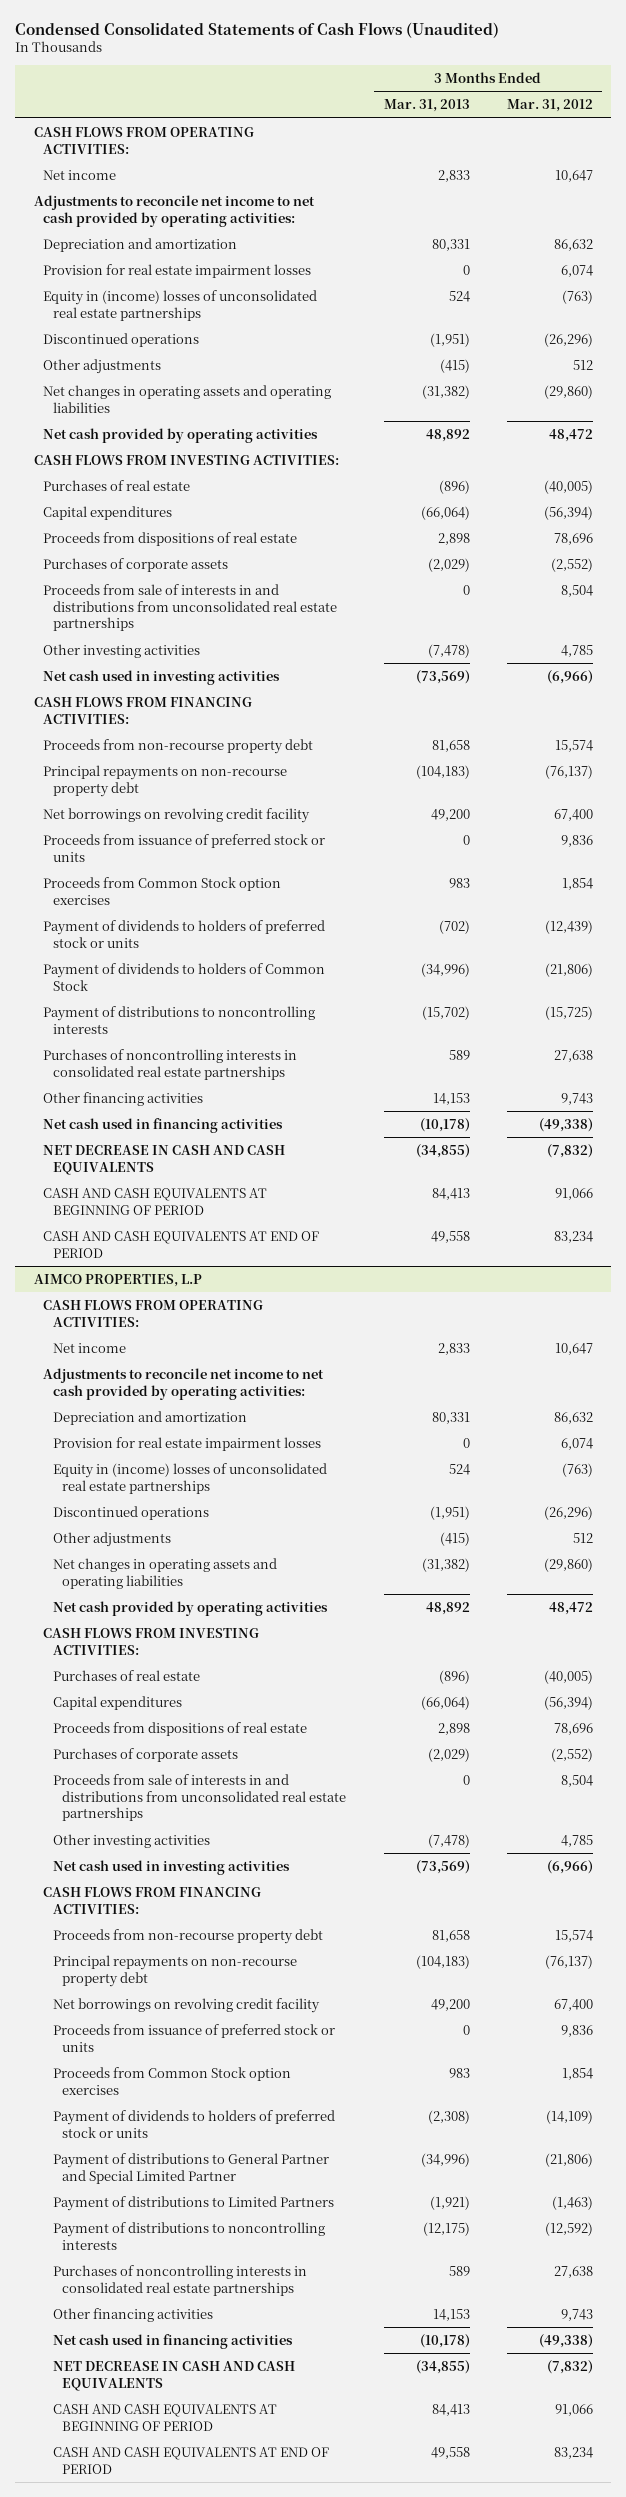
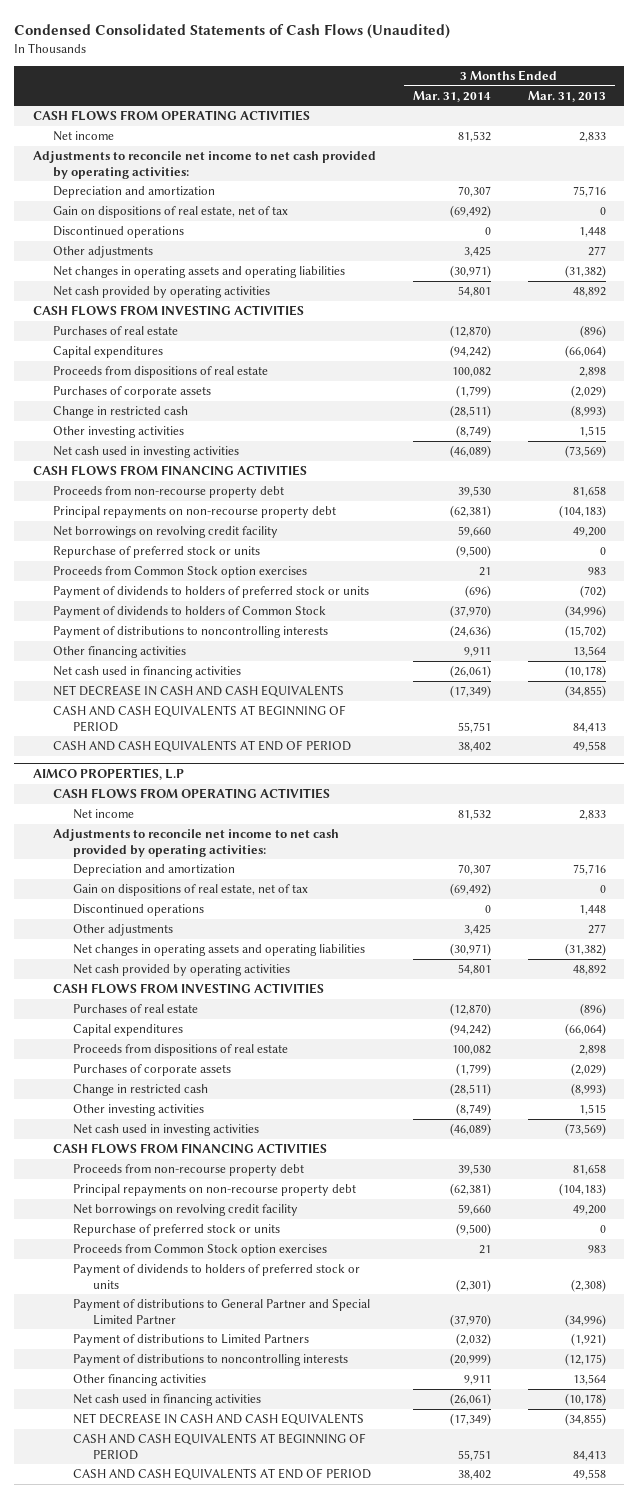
- | 3 Months Ended Mar. 31, 2013 | 3 Months Ended Mar. 31, 2012
+ | 3 Months Ended Mar. 31, 2014 | 3 Months Ended Mar. 31, 2013
- CASH FLOWS FROM OPERATING ACTIVITIES:
+ CASH FLOWS FROM OPERATING ACTIVITIES
- Depreciation and amortization | 80,331 | 86,632
- Provision for real estate impairment losses | 0 | 6,074
- Equity in (income) losses of unconsolidated real estate partnerships | 524 | (763)
- Discontinued operations | (1,951) | (26,296)
- Other adjustments | (415) | 512
+ Depreciation and amortization | 70,307 | 75,716
+ Gain on dispositions of real estate, net of tax | (69,492) | 0
+ Discontinued operations | 0 | 1,448
+ Other adjustments | 3,425 | 277
- CASH FLOWS FROM INVESTING ACTIVITIES:
+ CASH FLOWS FROM INVESTING ACTIVITIES
- Proceeds from sale of interests in and distributions from unconsolidated real estate partnerships | 0 | 8,504
- Other investing activities | (7,478) | 4,785
+ Change in restricted cash | (28,511) | (8,993)
+ Other investing activities | (8,749) | 1,515
- CASH FLOWS FROM FINANCING ACTIVITIES:
+ CASH FLOWS FROM FINANCING ACTIVITIES
- Proceeds from issuance of preferred stock or units | 0 | 9,836
+ Repurchase of preferred stock or units | (9,500) | 0
- Purchases of noncontrolling interests in consolidated real estate partnerships | 589 | 27,638
- Other financing activities | 14,153 | 9,743
+ Other financing activities | 9,911 | 13,564
@ AIMCO PROPERTIES, L.P
- CASH FLOWS FROM OPERATING ACTIVITIES:
+ CASH FLOWS FROM OPERATING ACTIVITIES
- Depreciation and amortization | 80,331 | 86,632
- Provision for real estate impairment losses | 0 | 6,074
- Equity in (income) losses of unconsolidated real estate partnerships | 524 | (763)
- Discontinued operations | (1,951) | (26,296)
- Other adjustments | (415) | 512
+ Depreciation and amortization | 70,307 | 75,716
+ Gain on dispositions of real estate, net of tax | (69,492) | 0
+ Discontinued operations | 0 | 1,448
+ Other adjustments | 3,425 | 277
- CASH FLOWS FROM INVESTING ACTIVITIES:
+ CASH FLOWS FROM INVESTING ACTIVITIES
- Proceeds from sale of interests in and distributions from unconsolidated real estate partnerships | 0 | 8,504
- Other investing activities | (7,478) | 4,785
+ Change in restricted cash | (28,511) | (8,993)
+ Other investing activities | (8,749) | 1,515
- CASH FLOWS FROM FINANCING ACTIVITIES:
+ CASH FLOWS FROM FINANCING ACTIVITIES
- Proceeds from issuance of preferred stock or units | 0 | 9,836
+ Repurchase of preferred stock or units | (9,500) | 0
- Purchases of noncontrolling interests in consolidated real estate partnerships | 589 | 27,638
- Other financing activities | 14,153 | 9,743
+ Other financing activities | 9,911 | 13,564

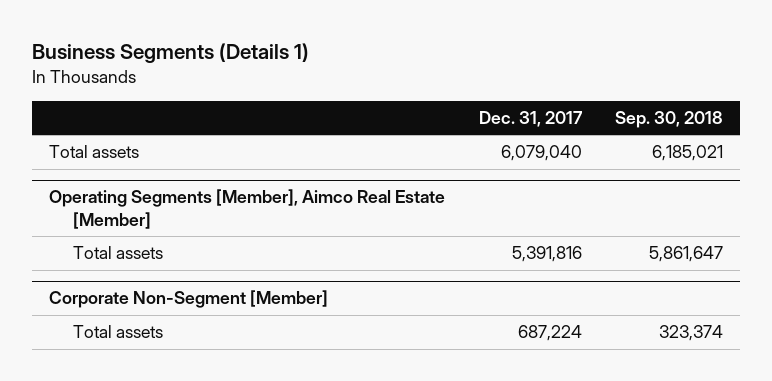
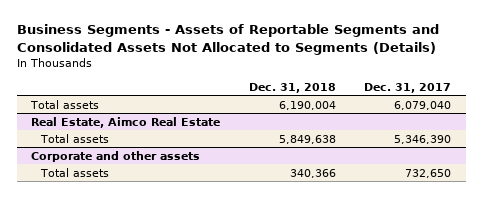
- Business Segments (Details 1)
+ Business Segments - Assets of Reportable Segments and Consolidated Assets Not Allocated to Segments (Details)
- | Dec. 31, 2017 | Sep. 30, 2018
+ | Dec. 31, 2018 | Dec. 31, 2017
- Operating Segments [Member], Aimco Real Estate [Member]
- Total assets | 5,391,816 | 5,861,647
- Corporate Non-Segment [Member]
- Total assets | 687,224 | 323,374
+ Real Estate, Aimco Real Estate
+ Total assets | 5,849,638 | 5,346,390
+ Corporate and other assets
+ Total assets | 340,366 | 732,650

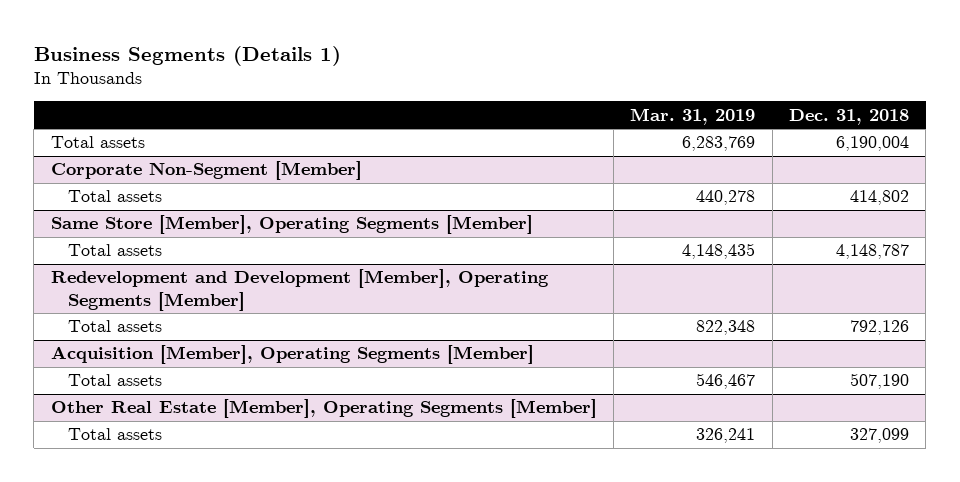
- Business Segments - Assets of Reportable Segments and Consolidated Assets Not Allocated to Segments (Details)
+ Business Segments (Details 1)
- | Dec. 31, 2018 | Dec. 31, 2017
+ | Mar. 31, 2019 | Dec. 31, 2018
- Real Estate, Aimco Real Estate
- Total assets | 5,849,638 | 5,346,390
- Corporate and other assets
- Total assets | 340,366 | 732,650
+ Corporate Non-Segment [Member]
+ Total assets | 440,278 | 414,802
+ Same Store [Member], Operating Segments [Member]
+ Total assets | 4,148,435 | 4,148,787
+ Redevelopment and Development [Member], Operating Segments [Member]
+ Total assets | 822,348 | 792,126
+ Acquisition [Member], Operating Segments [Member]
+ Total assets | 546,467 | 507,190
+ Other Real Estate [Member], Operating Segments [Member]
+ Total assets | 326,241 | 327,099

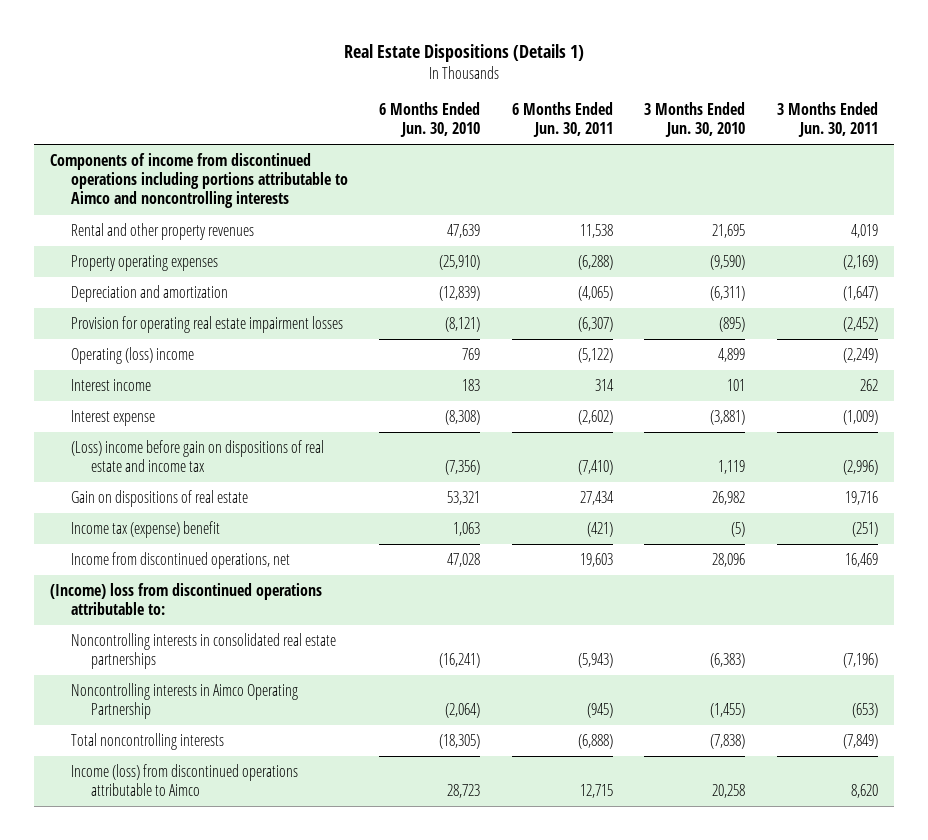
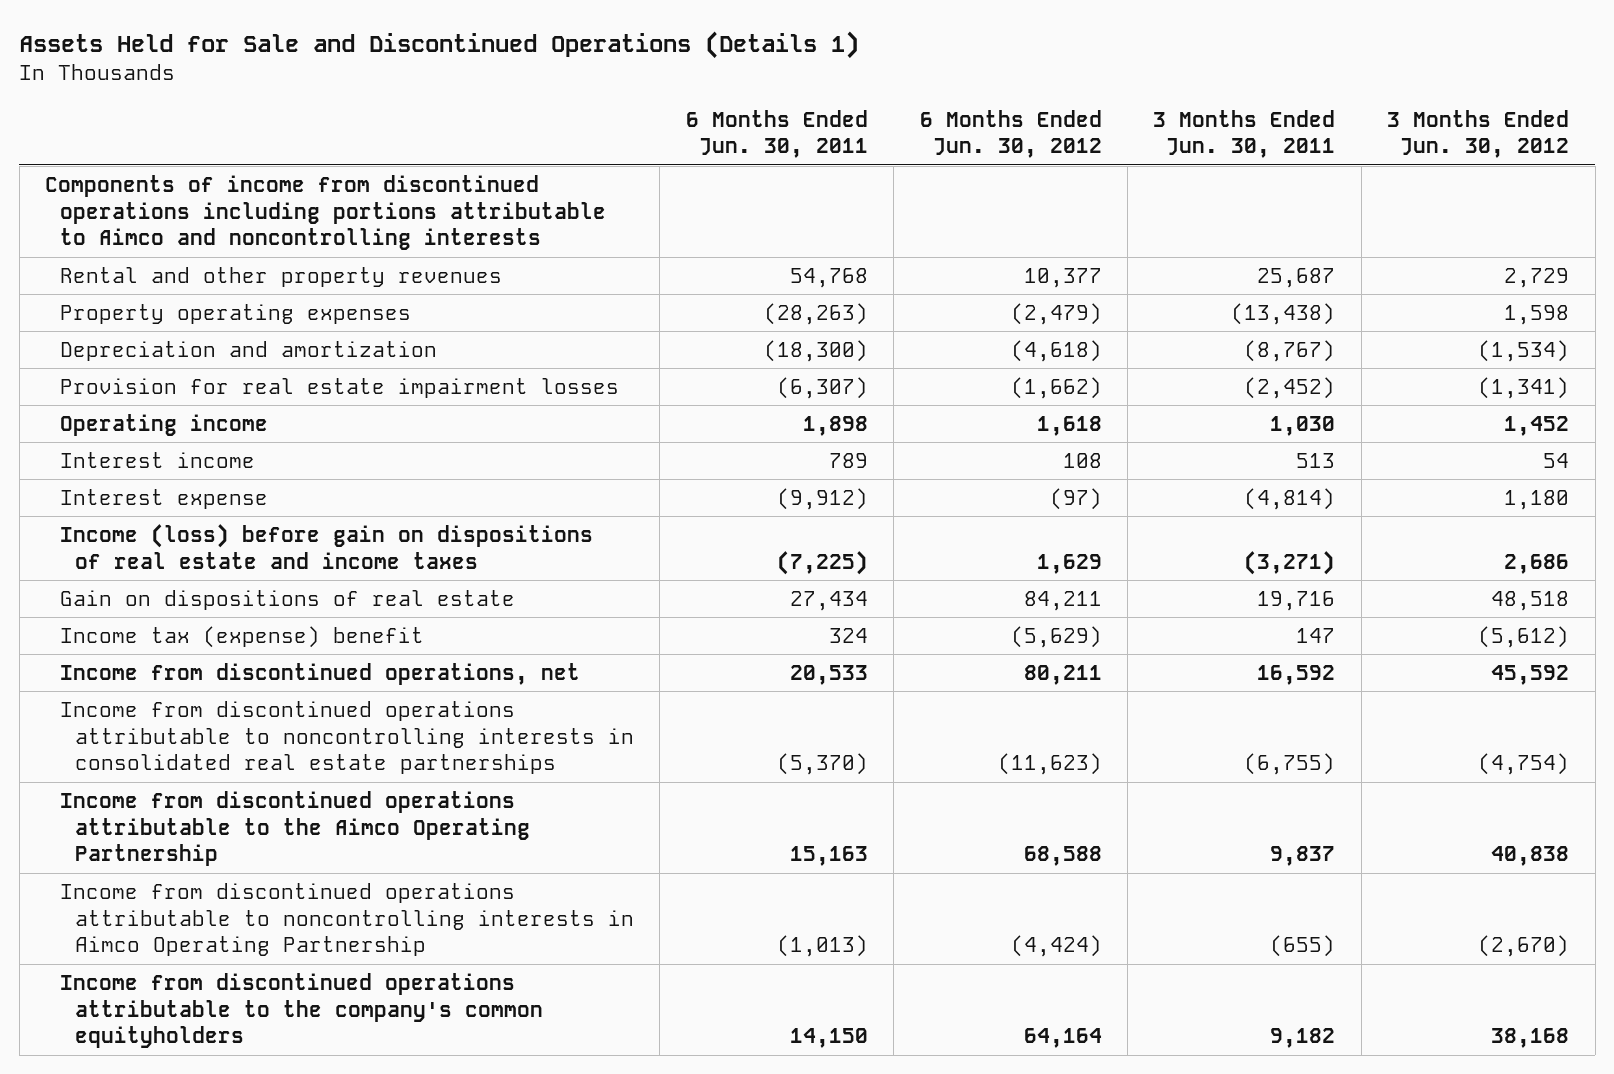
- Real Estate Dispositions (Details 1)
+ Assets Held for Sale and Discontinued Operations (Details 1)
- | 6 Months Ended Jun. 30, 2010 | 6 Months Ended Jun. 30, 2011 | 3 Months Ended Jun. 30, 2010 | 3 Months Ended Jun. 30, 2011
+ | 6 Months Ended Jun. 30, 2011 | 6 Months Ended Jun. 30, 2012 | 3 Months Ended Jun. 30, 2011 | 3 Months Ended Jun. 30, 2012
- Rental and other property revenues | 47,639 | 11,538 | 21,695 | 4,019
- Property operating expenses | (25,910) | (6,288) | (9,590) | (2,169)
- Depreciation and amortization | (12,839) | (4,065) | (6,311) | (1,647)
- Provision for operating real estate impairment losses | (8,121) | (6,307) | (895) | (2,452)
- Operating (loss) income | 769 | (5,122) | 4,899 | (2,249)
- Interest income | 183 | 314 | 101 | 262
- Interest expense | (8,308) | (2,602) | (3,881) | (1,009)
- (Loss) income before gain on dispositions of real estate and income tax | (7,356) | (7,410) | 1,119 | (2,996)
+ Rental and other property revenues | 54,768 | 10,377 | 25,687 | 2,729
+ Property operating expenses | (28,263) | (2,479) | (13,438) | 1,598
+ Depreciation and amortization | (18,300) | (4,618) | (8,767) | (1,534)
+ Provision for real estate impairment losses | (6,307) | (1,662) | (2,452) | (1,341)
+ Operating income | 1,898 | 1,618 | 1,030 | 1,452
+ Interest income | 789 | 108 | 513 | 54
+ Interest expense | (9,912) | (97) | (4,814) | 1,180
+ Income (loss) before gain on dispositions of real estate and income taxes | (7,225) | 1,629 | (3,271) | 2,686
- Income tax (expense) benefit | 1,063 | (421) | (5) | (251)
- Income from discontinued operations, net | 47,028 | 19,603 | 28,096 | 16,469
- (Income) loss from discontinued operations attributable to:
- Noncontrolling interests in consolidated real estate partnerships | (16,241) | (5,943) | (6,383) | (7,196)
- Noncontrolling interests in Aimco Operating Partnership | (2,064) | (945) | (1,455) | (653)
- Total noncontrolling interests | (18,305) | (6,888) | (7,838) | (7,849)
- Income (loss) from discontinued operations attributable to Aimco | 28,723 | 12,715 | 20,258 | 8,620
+ Income tax (expense) benefit | 324 | (5,629) | 147 | (5,612)
+ Income from discontinued operations, net | 20,533 | 80,211 | 16,592 | 45,592
+ Income from discontinued operations attributable to noncontrolling interests in consolidated real estate partnerships | (5,370) | (11,623) | (6,755) | (4,754)
+ Income from discontinued operations attributable to the Aimco Operating Partnership | 15,163 | 68,588 | 9,837 | 40,838
+ Income from discontinued operations attributable to noncontrolling interests in Aimco Operating Partnership | (1,013) | (4,424) | (655) | (2,670)
+ Income from discontinued operations attributable to the company's common equityholders | 14,150 | 64,164 | 9,182 | 38,168

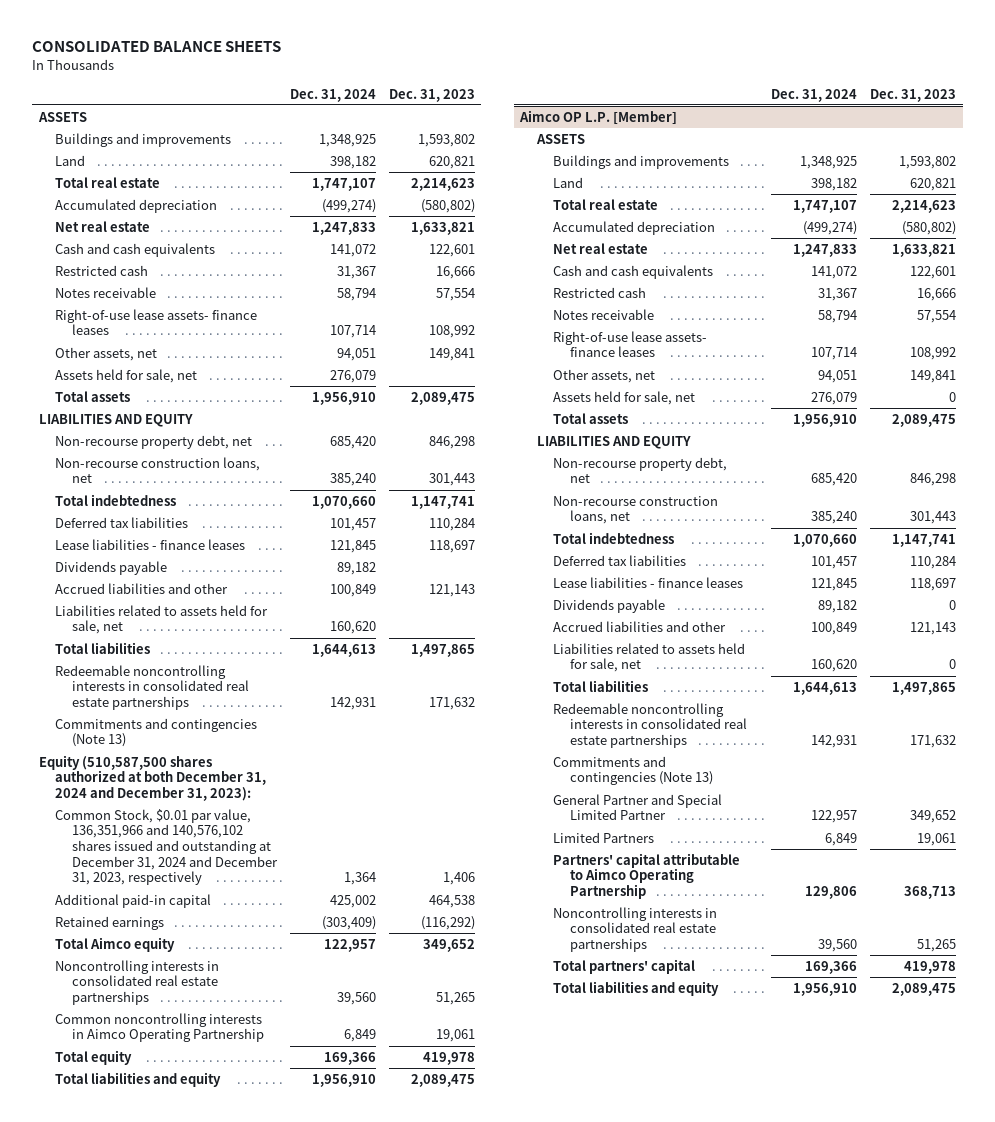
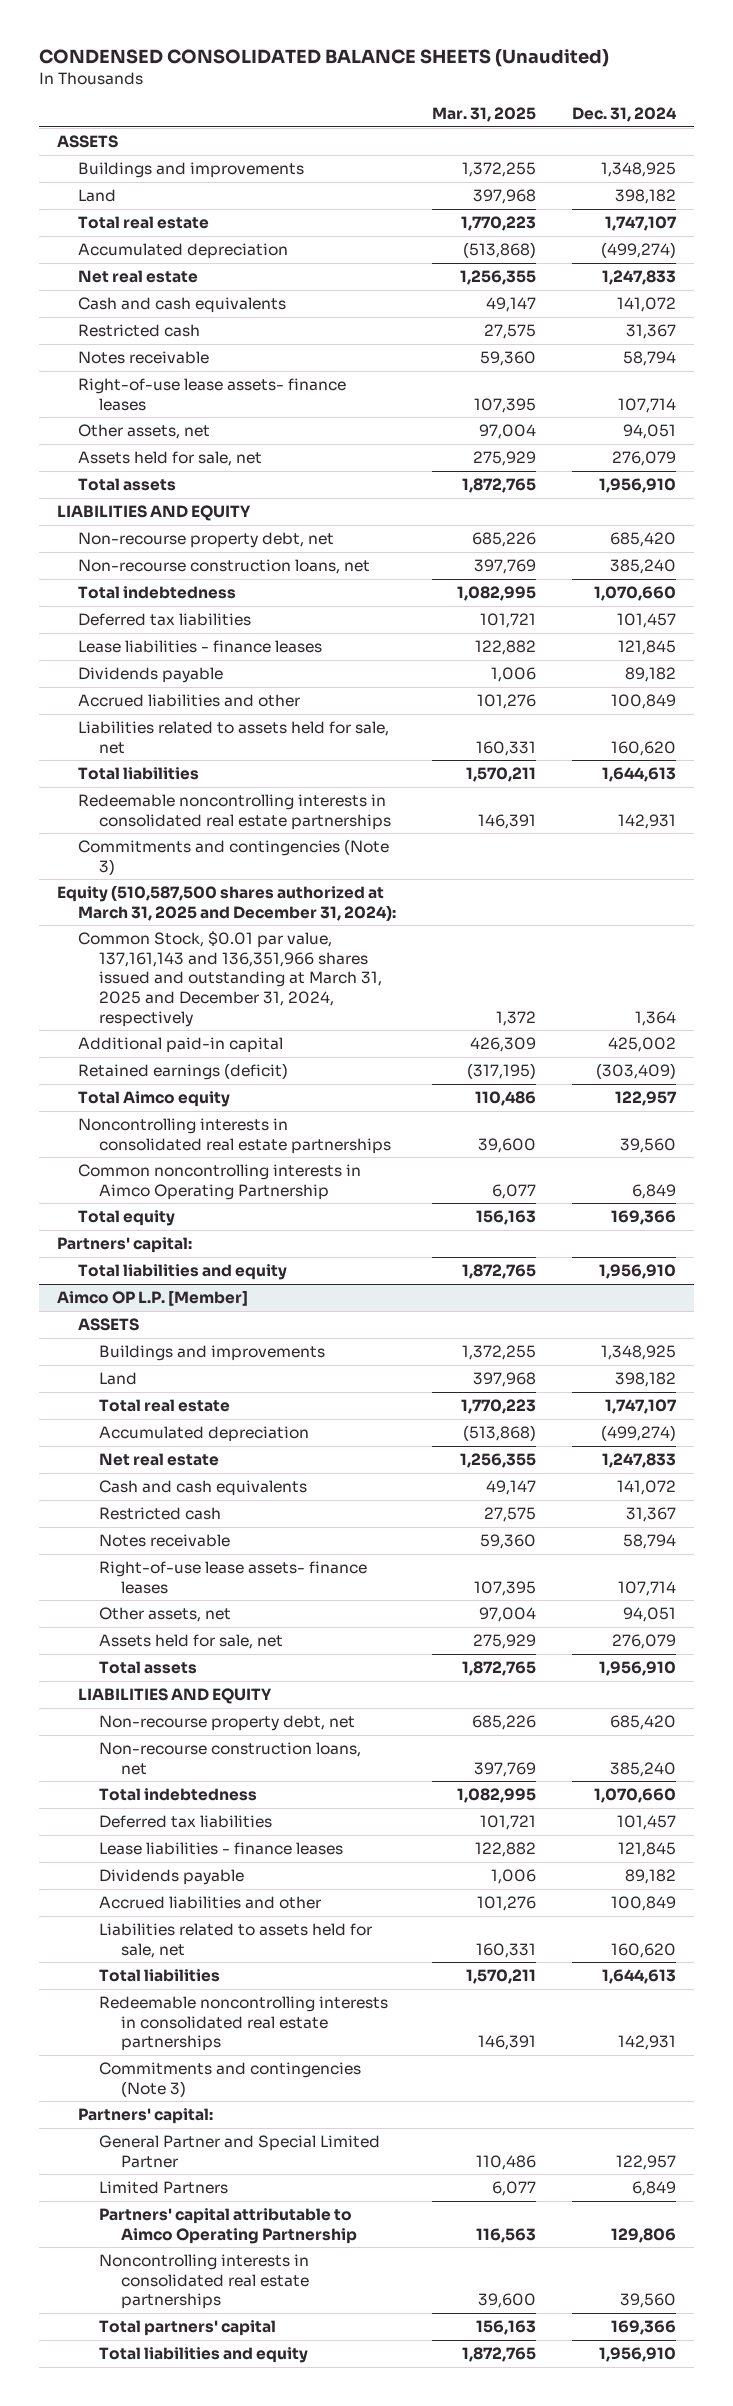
- CONSOLIDATED BALANCE SHEETS
+ CONDENSED CONSOLIDATED BALANCE SHEETS (Unaudited)
- | Dec. 31, 2024 | Dec. 31, 2023
+ | Mar. 31, 2025 | Dec. 31, 2024
- Commitments and contingencies (Note 13)
- Equity (510,587,500 shares authorized at both December 31, 2024 and December 31, 2023):
- Common Stock, $0.01 par value, 136,351,966 and 140,576,102 shares issued and outstanding at December 31, 2024 and December 31, 2023, respectively | 1,364 | 1,406
+ Commitments and contingencies (Note 3)
+ Equity (510,587,500 shares authorized at March 31, 2025 and December 31, 2024):
+ Common Stock, $0.01 par value, 137,161,143 and 136,351,966 shares issued and outstanding at March 31, 2025 and December 31, 2024, respectively | 1,372 | 1,364
- Retained earnings | (303,409) | (116,292)
+ Retained earnings (deficit) | (317,195) | (303,409)
+ Partners' capital:
@ Aimco OP L.P. [Member]
- Commitments and contingencies (Note 13)
+ Commitments and contingencies (Note 3)
+ Partners' capital:

